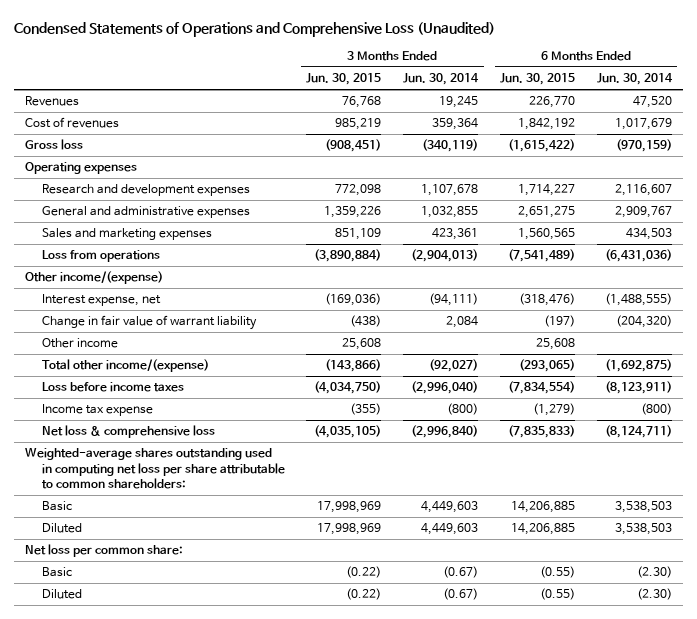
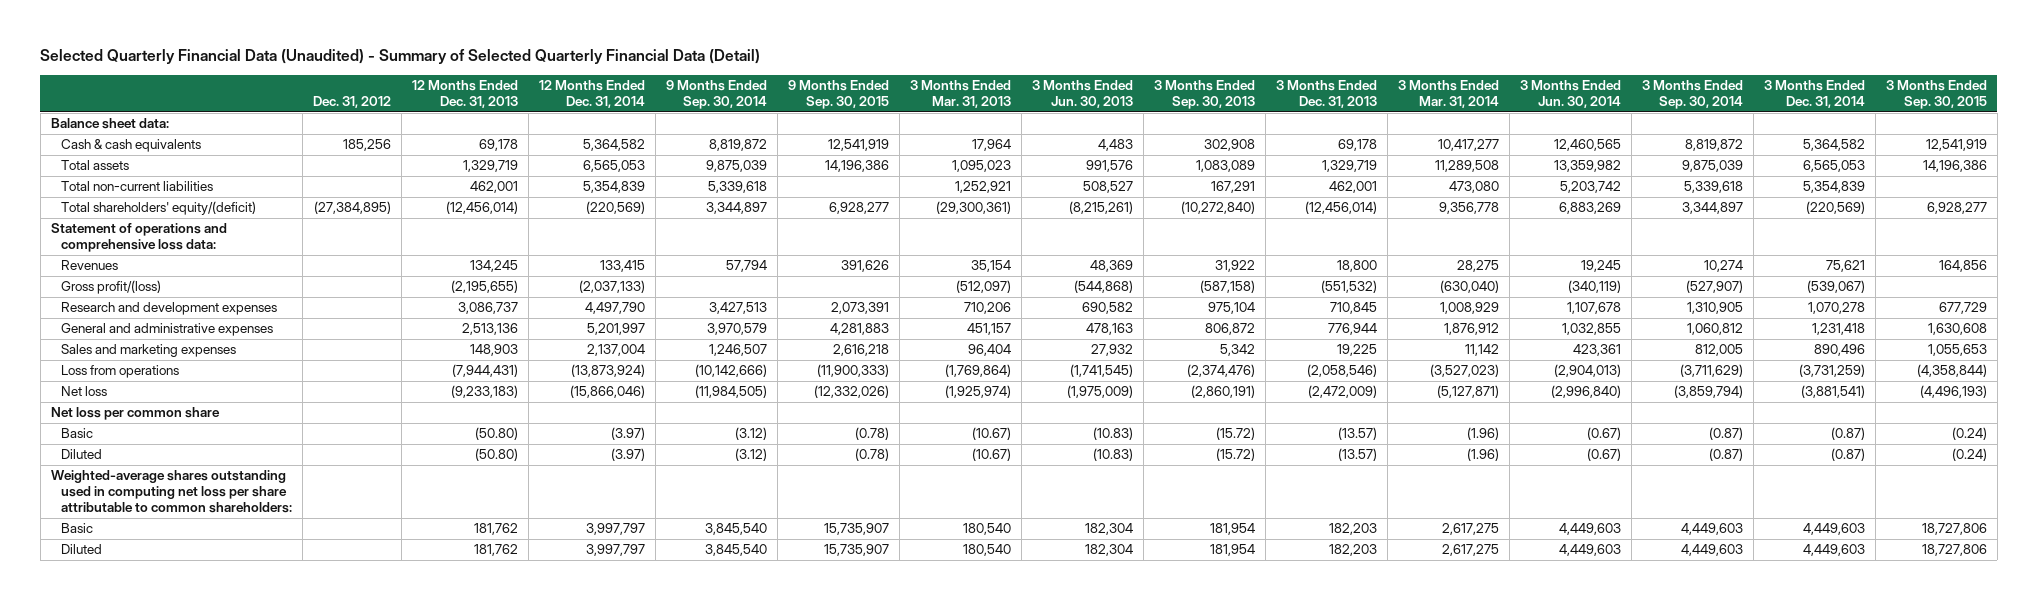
- Condensed Statements of Operations and Comprehensive Loss (Unaudited)
+ Selected Quarterly Financial Data (Unaudited) - Summary of Selected Quarterly Financial Data (Detail)
- | 3 Months Ended Jun. 30, 2015 | 3 Months Ended Jun. 30, 2014 | 6 Months Ended Jun. 30, 2015 | 6 Months Ended Jun. 30, 2014
+ | Dec. 31, 2012 | 12 Months Ended Dec. 31, 2013 | 12 Months Ended Dec. 31, 2014 | 9 Months Ended Sep. 30, 2014 | 9 Months Ended Sep. 30, 2015 | 3 Months Ended Mar. 31, 2013 | 3 Months Ended Jun. 30, 2013 | 3 Months Ended Sep. 30, 2013 | 3 Months Ended Dec. 31, 2013 | 3 Months Ended Mar. 31, 2014 | 3 Months Ended Jun. 30, 2014 | 3 Months Ended Sep. 30, 2014 | 3 Months Ended Dec. 31, 2014 | 3 Months Ended Sep. 30, 2015
+ Balance sheet data:
+ Cash & cash equivalents | 185,256 | 69,178 | 5,364,582 | 8,819,872 | 12,541,919 | 17,964 | 4,483 | 302,908 | 69,178 | 10,417,277 | 12,460,565 | 8,819,872 | 5,364,582 | 12,541,919
+ Total assets | | 1,329,719 | 6,565,053 | 9,875,039 | 14,196,386 | 1,095,023 | 991,576 | 1,083,089 | 1,329,719 | 11,289,508 | 13,359,982 | 9,875,039 | 6,565,053 | 14,196,386
+ Total non-current liabilities | | 462,001 | 5,354,839 | 5,339,618 | | 1,252,921 | 508,527 | 167,291 | 462,001 | 473,080 | 5,203,742 | 5,339,618 | 5,354,839 |
+ Total shareholders' equity/(deficit) | (27,384,895) | (12,456,014) | (220,569) | 3,344,897 | 6,928,277 | (29,300,361) | (8,215,261) | (10,272,840) | (12,456,014) | 9,356,778 | 6,883,269 | 3,344,897 | (220,569) | 6,928,277
+ Statement of operations and comprehensive loss data:
- Cost of revenues | 985,219 | 359,364 | 1,842,192 | 1,017,679
- Gross loss | (908,451) | (340,119) | (1,615,422) | (970,159)
- Operating expenses
+ Gross profit/(loss) | | (2,195,655) | (2,037,133) | | | (512,097) | (544,868) | (587,158) | (551,532) | (630,040) | (340,119) | (527,907) | (539,067) |
- Other income/(expense)
- Interest expense, net | (169,036) | (94,111) | (318,476) | (1,488,555)
- Change in fair value of warrant liability | (438) | 2,084 | (197) | (204,320)
- Other income | 25,608 | | 25,608 |
- Total other income/(expense) | (143,866) | (92,027) | (293,065) | (1,692,875)
- Loss before income taxes | (4,034,750) | (2,996,040) | (7,834,554) | (8,123,911)
- Income tax expense | (355) | (800) | (1,279) | (800)
- Net loss & comprehensive loss | (4,035,105) | (2,996,840) | (7,835,833) | (8,124,711)
+ Net loss | | (9,233,183) | (15,866,046) | (11,984,505) | (12,332,026) | (1,925,974) | (1,975,009) | (2,860,191) | (2,472,009) | (5,127,871) | (2,996,840) | (3,859,794) | (3,881,541) | (4,496,193)
+ Net loss per common share
moved up: Basic | | (50.80) | (3.97) | (3.12) | (0.78) | (10.67) | (10.83) | (15.72) | (13.57) | (1.96) | (0.67) | (0.87) | (0.87) | (0.24)
moved up: Diluted | | (50.80) | (3.97) | (3.12) | (0.78) | (10.67) | (10.83) | (15.72) | (13.57) | (1.96) | (0.67) | (0.87) | (0.87) | (0.24)
- Net loss per common share:

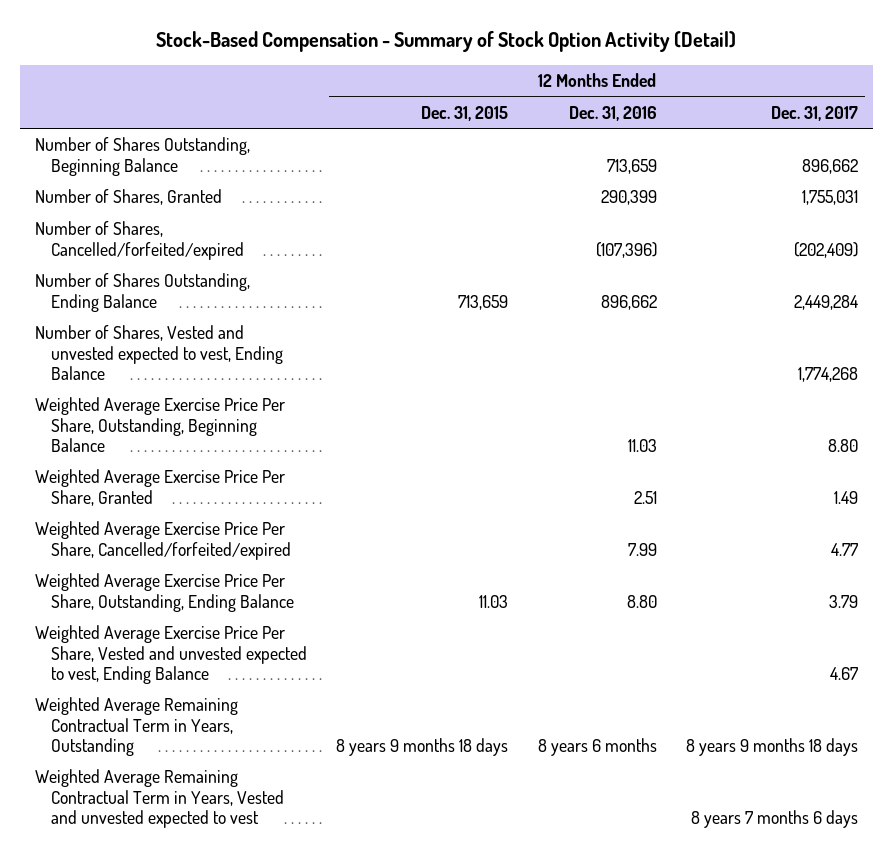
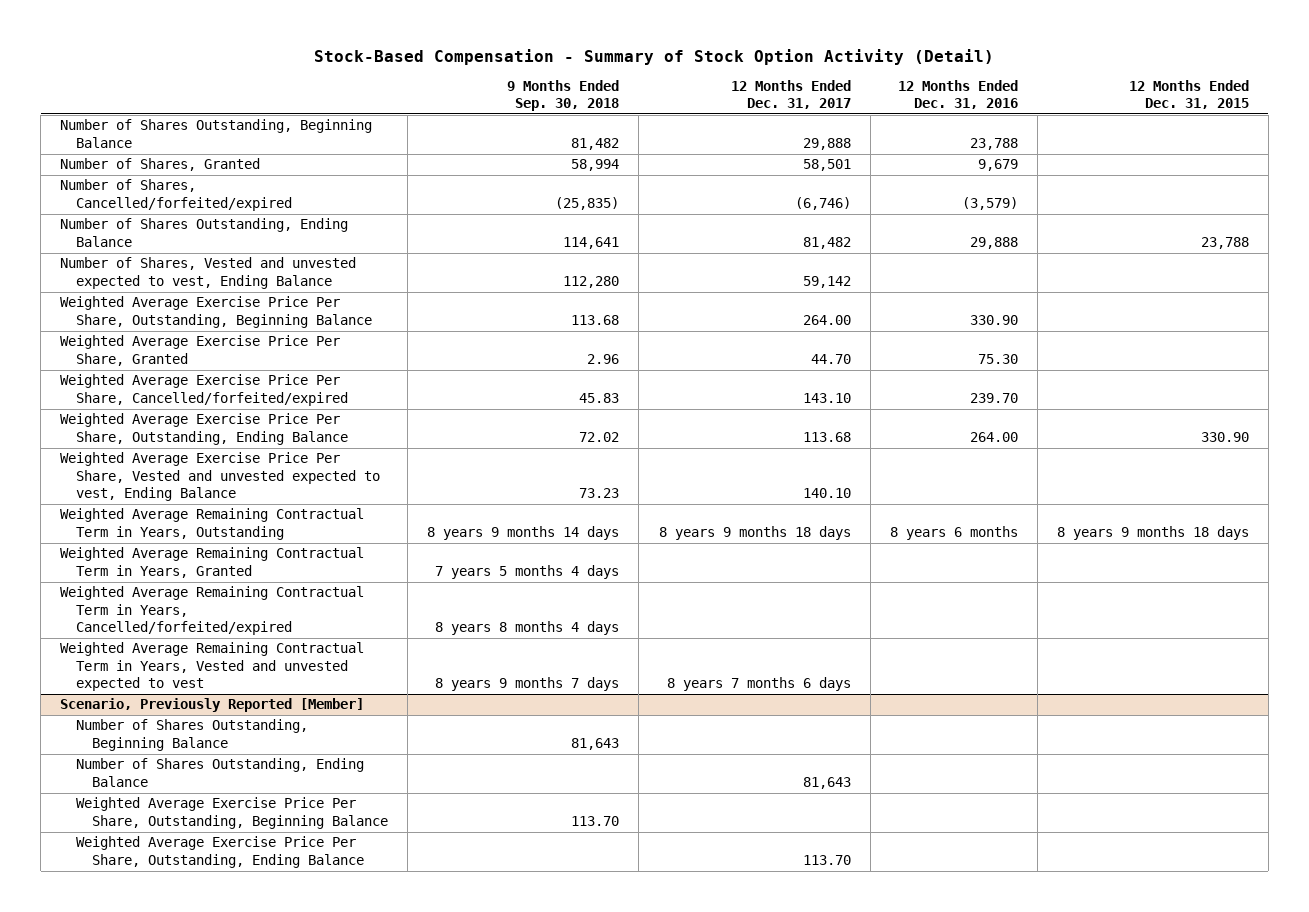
- | 12 Months Ended Dec. 31, 2015 | 12 Months Ended Dec. 31, 2016 | 12 Months Ended Dec. 31, 2017
+ | 9 Months Ended Sep. 30, 2018 | 12 Months Ended Dec. 31, 2017 | 12 Months Ended Dec. 31, 2016 | 12 Months Ended Dec. 31, 2015
- Number of Shares Outstanding, Beginning Balance | | 713,659 | 896,662
- Number of Shares, Granted | | 290,399 | 1,755,031
- Number of Shares, Cancelled/forfeited/expired | | (107,396) | (202,409)
- Number of Shares Outstanding, Ending Balance | 713,659 | 896,662 | 2,449,284
- Number of Shares, Vested and unvested expected to vest, Ending Balance | | | 1,774,268
- Weighted Average Exercise Price Per Share, Outstanding, Beginning Balance | | 11.03 | 8.80
- Weighted Average Exercise Price Per Share, Granted | | 2.51 | 1.49
- Weighted Average Exercise Price Per Share, Cancelled/forfeited/expired | | 7.99 | 4.77
- Weighted Average Exercise Price Per Share, Outstanding, Ending Balance | 11.03 | 8.80 | 3.79
- Weighted Average Exercise Price Per Share, Vested and unvested expected to vest, Ending Balance | | | 4.67
+ Number of Shares Outstanding, Beginning Balance | 81,482 | 29,888 | 23,788 |
+ Number of Shares, Granted | 58,994 | 58,501 | 9,679 |
+ Number of Shares, Cancelled/forfeited/expired | (25,835) | (6,746) | (3,579) |
+ Number of Shares Outstanding, Ending Balance | 114,641 | 81,482 | 29,888 | 23,788
+ Number of Shares, Vested and unvested expected to vest, Ending Balance | 112,280 | 59,142 | |
+ Weighted Average Exercise Price Per Share, Outstanding, Beginning Balance | 113.68 | 264.00 | 330.90 |
+ Weighted Average Exercise Price Per Share, Granted | 2.96 | 44.70 | 75.30 |
+ Weighted Average Exercise Price Per Share, Cancelled/forfeited/expired | 45.83 | 143.10 | 239.70 |
+ Weighted Average Exercise Price Per Share, Outstanding, Ending Balance | 72.02 | 113.68 | 264.00 | 330.90
+ Weighted Average Exercise Price Per Share, Vested and unvested expected to vest, Ending Balance | 73.23 | 140.10 | |
+ Weighted Average Remaining Contractual Term in Years, Granted | 7 years 5 months 4 days | | |
+ Weighted Average Remaining Contractual Term in Years, Cancelled/forfeited/expired | 8 years 8 months 4 days | | |
+ Scenario, Previously Reported [Member]
+ Number of Shares Outstanding, Beginning Balance | 81,643 | | |
+ Number of Shares Outstanding, Ending Balance | | 81,643 | |
+ Weighted Average Exercise Price Per Share, Outstanding, Beginning Balance | 113.70 | | |
+ Weighted Average Exercise Price Per Share, Outstanding, Ending Balance | | 113.70 | |

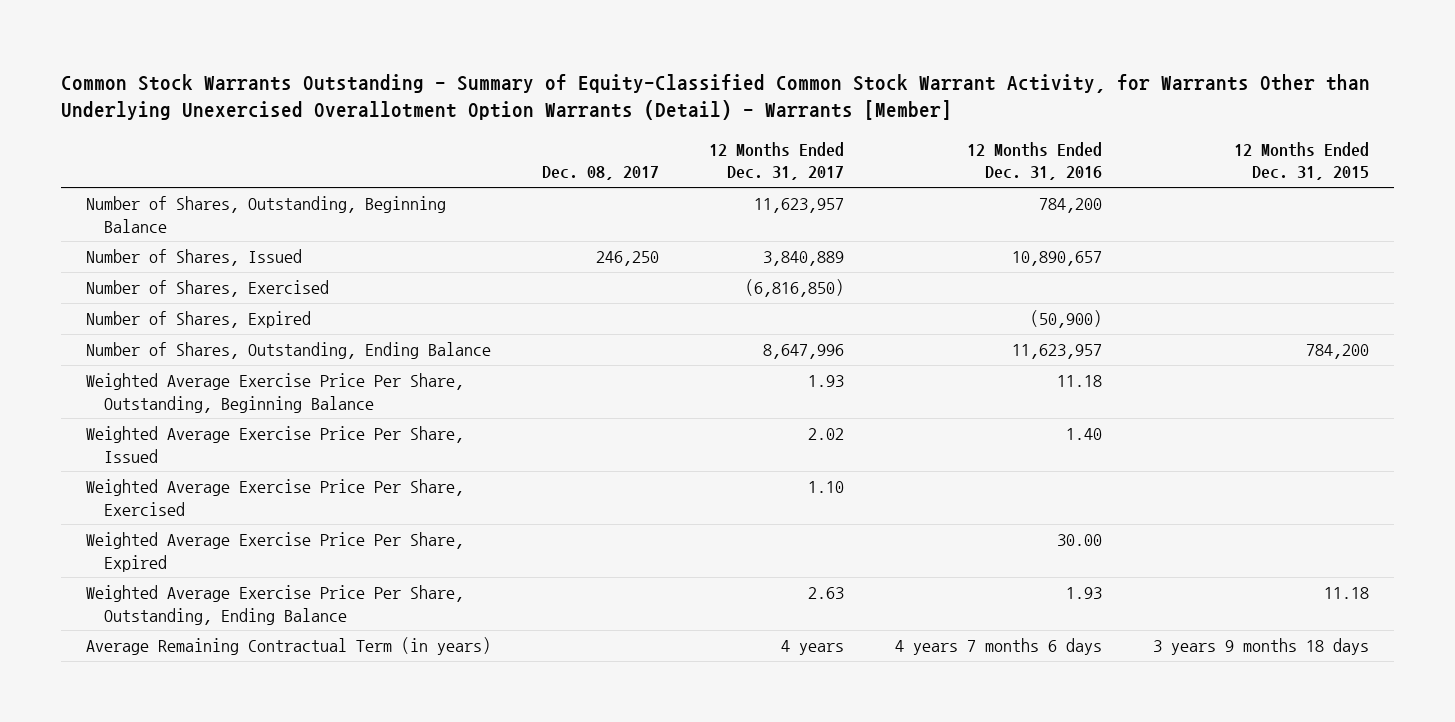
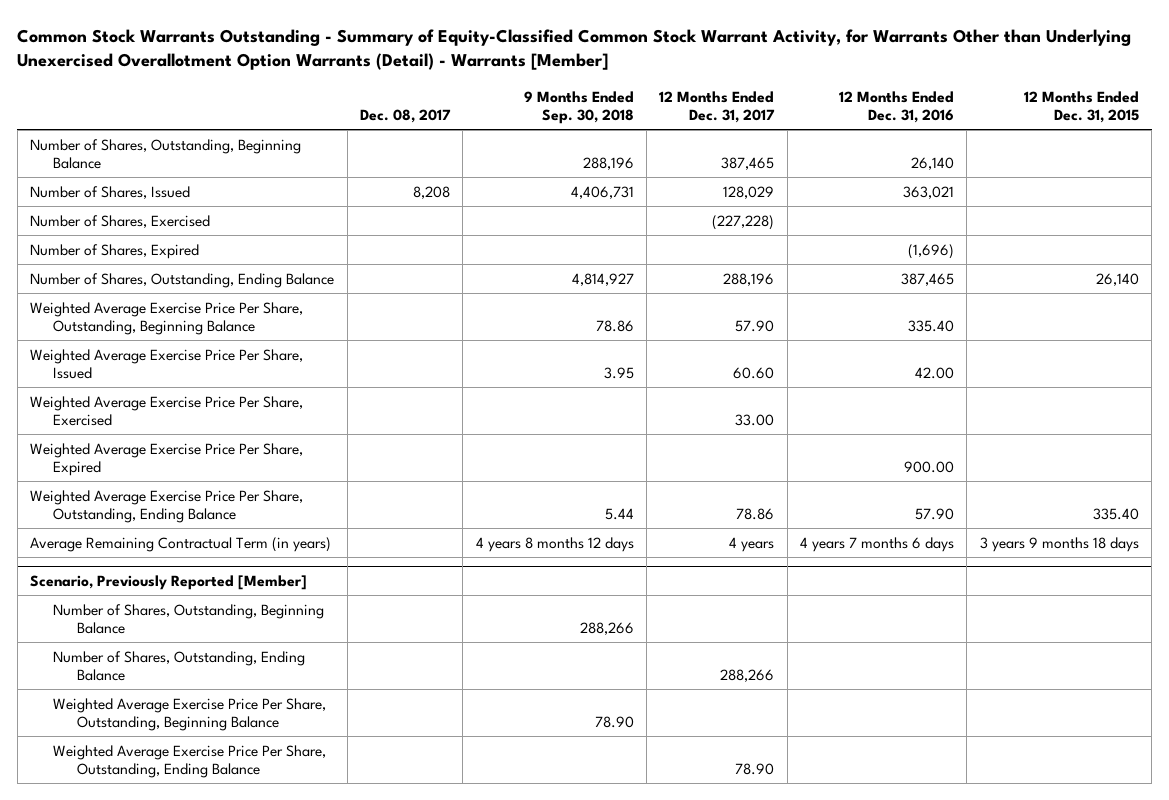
- | Dec. 08, 2017 | 12 Months Ended Dec. 31, 2017 | 12 Months Ended Dec. 31, 2016 | 12 Months Ended Dec. 31, 2015
+ | Dec. 08, 2017 | 9 Months Ended Sep. 30, 2018 | 12 Months Ended Dec. 31, 2017 | 12 Months Ended Dec. 31, 2016 | 12 Months Ended Dec. 31, 2015
- Number of Shares, Outstanding, Beginning Balance | | 11,623,957 | 784,200 |
- Number of Shares, Issued | 246,250 | 3,840,889 | 10,890,657 |
- Number of Shares, Exercised | | (6,816,850) | |
- Number of Shares, Expired | | | (50,900) |
- Number of Shares, Outstanding, Ending Balance | | 8,647,996 | 11,623,957 | 784,200
- Weighted Average Exercise Price Per Share, Outstanding, Beginning Balance | | 1.93 | 11.18 |
- Weighted Average Exercise Price Per Share, Issued | | 2.02 | 1.40 |
- Weighted Average Exercise Price Per Share, Exercised | | 1.10 | |
- Weighted Average Exercise Price Per Share, Expired | | | 30.00 |
- Weighted Average Exercise Price Per Share, Outstanding, Ending Balance | | 2.63 | 1.93 | 11.18
+ Number of Shares, Outstanding, Beginning Balance | | 288,196 | 387,465 | 26,140 |
+ Number of Shares, Issued | 8,208 | 4,406,731 | 128,029 | 363,021 |
+ Number of Shares, Exercised | | | (227,228) | |
+ Number of Shares, Expired | | | | (1,696) |
+ Number of Shares, Outstanding, Ending Balance | | 4,814,927 | 288,196 | 387,465 | 26,140
+ Weighted Average Exercise Price Per Share, Outstanding, Beginning Balance | | 78.86 | 57.90 | 335.40 |
+ Weighted Average Exercise Price Per Share, Issued | | 3.95 | 60.60 | 42.00 |
+ Weighted Average Exercise Price Per Share, Exercised | | | 33.00 | |
+ Weighted Average Exercise Price Per Share, Expired | | | | 900.00 |
+ Weighted Average Exercise Price Per Share, Outstanding, Ending Balance | | 5.44 | 78.86 | 57.90 | 335.40
+ Scenario, Previously Reported [Member]
+ Number of Shares, Outstanding, Beginning Balance | | 288,266 | | |
+ Number of Shares, Outstanding, Ending Balance | | | 288,266 | |
+ Weighted Average Exercise Price Per Share, Outstanding, Beginning Balance | | 78.90 | | |
+ Weighted Average Exercise Price Per Share, Outstanding, Ending Balance | | | 78.90 | |

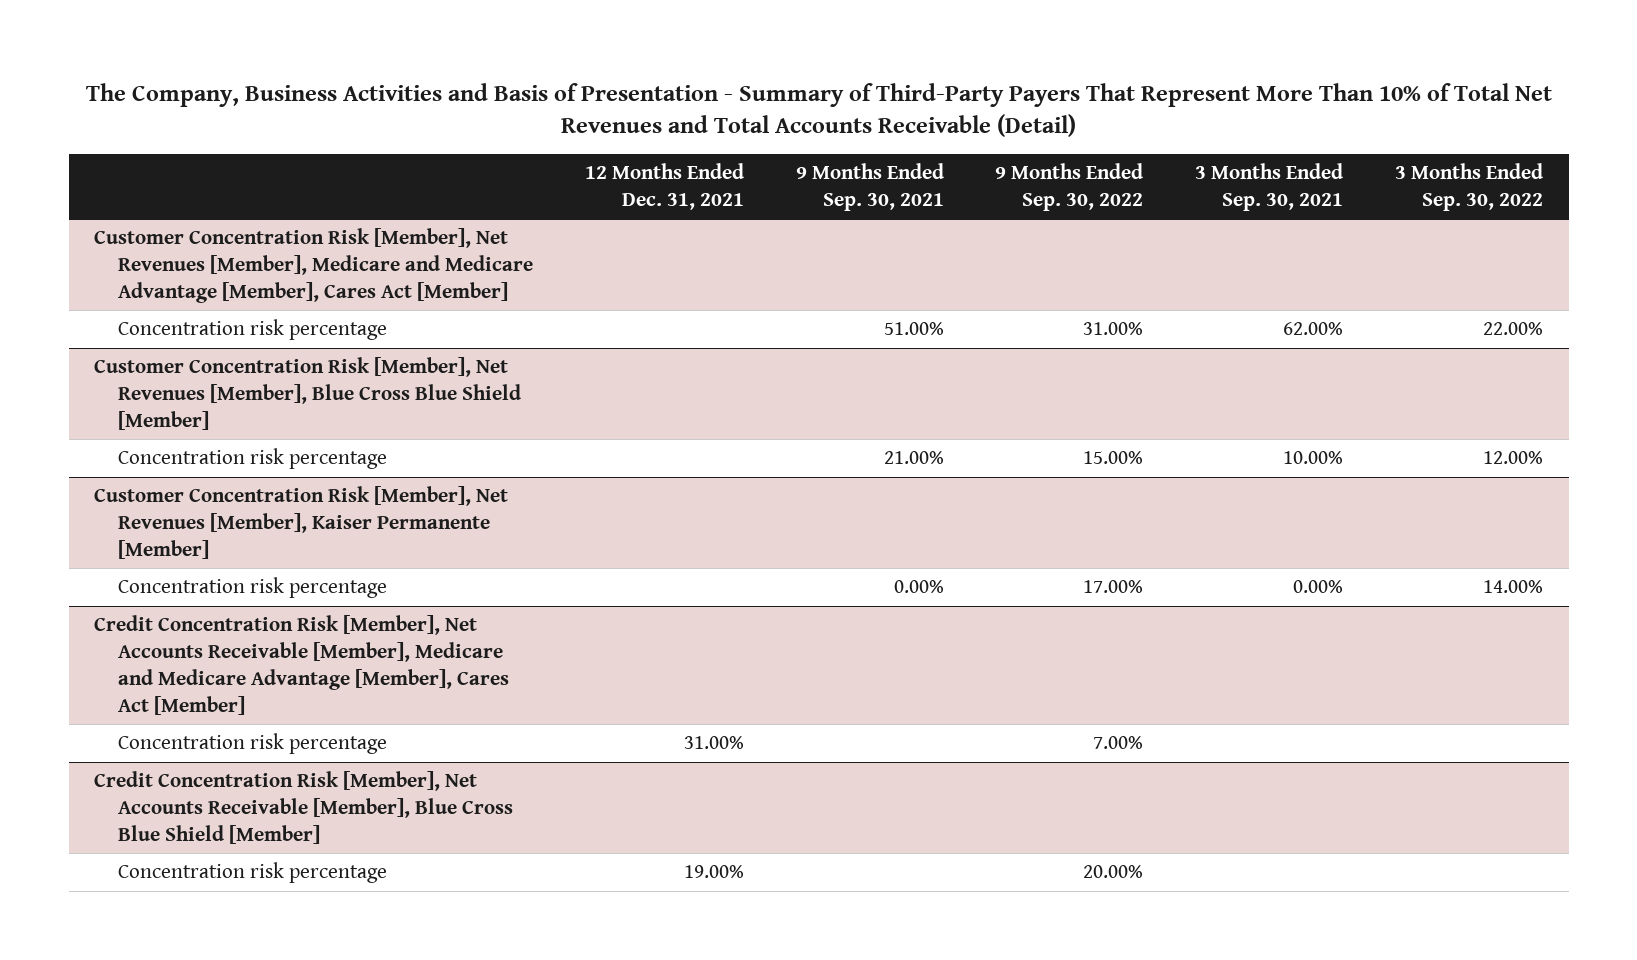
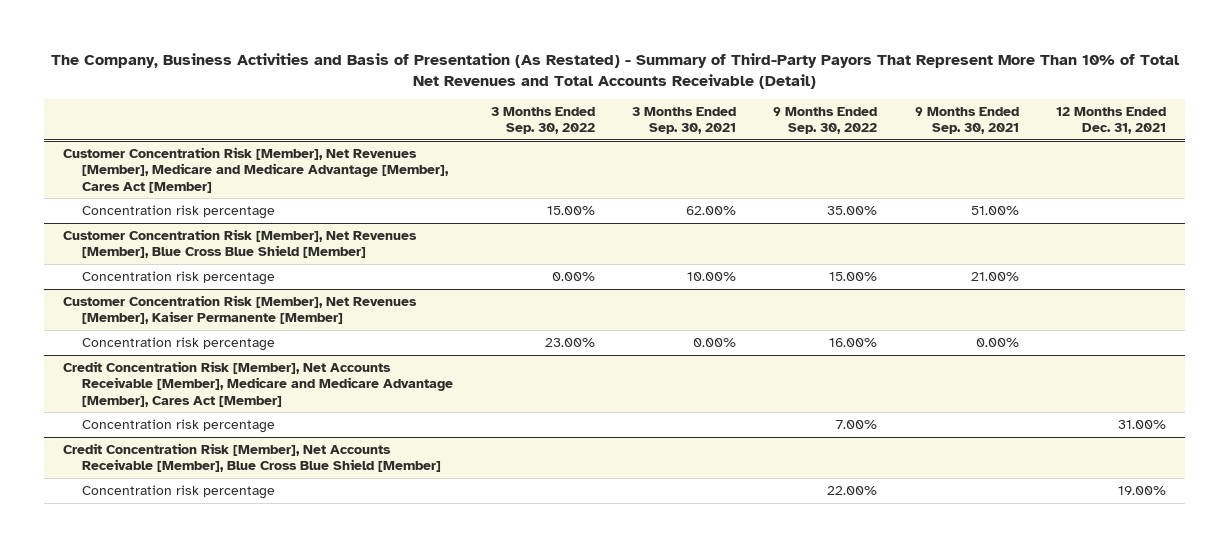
- The Company, Business Activities and Basis of Presentation - Summary of Third-Party Payers That Represent More Than 10% of Total Net Revenues and Total Accounts Receivable (Detail)
+ The Company, Business Activities and Basis of Presentation (As Restated) - Summary of Third-Party Payors That Represent More Than 10% of Total Net Revenues and Total Accounts Receivable (Detail)
- | 12 Months Ended Dec. 31, 2021 | 9 Months Ended Sep. 30, 2021 | 9 Months Ended Sep. 30, 2022 | 3 Months Ended Sep. 30, 2021 | 3 Months Ended Sep. 30, 2022
+ | 3 Months Ended Sep. 30, 2022 | 3 Months Ended Sep. 30, 2021 | 9 Months Ended Sep. 30, 2022 | 9 Months Ended Sep. 30, 2021 | 12 Months Ended Dec. 31, 2021
@ Customer Concentration Risk [Member], Net Revenues [Member], Medicare and Medicare Advantage [Member], Cares Act [Member]
- Concentration risk percentage | | 51.00% | 31.00% | 62.00% | 22.00%
+ Concentration risk percentage | 15.00% | 62.00% | 35.00% | 51.00% |
@ Customer Concentration Risk [Member], Net Revenues [Member], Blue Cross Blue Shield [Member]
- Concentration risk percentage | | 21.00% | 15.00% | 10.00% | 12.00%
+ Concentration risk percentage | 0.00% | 10.00% | 15.00% | 21.00% |
@ Customer Concentration Risk [Member], Net Revenues [Member], Kaiser Permanente [Member]
- Concentration risk percentage | | 0.00% | 17.00% | 0.00% | 14.00%
+ Concentration risk percentage | 23.00% | 0.00% | 16.00% | 0.00% |
@ Credit Concentration Risk [Member], Net Accounts Receivable [Member], Blue Cross Blue Shield [Member]
- Concentration risk percentage | 19.00% | | 20.00% | |
+ Concentration risk percentage | | | 22.00% | | 19.00%

